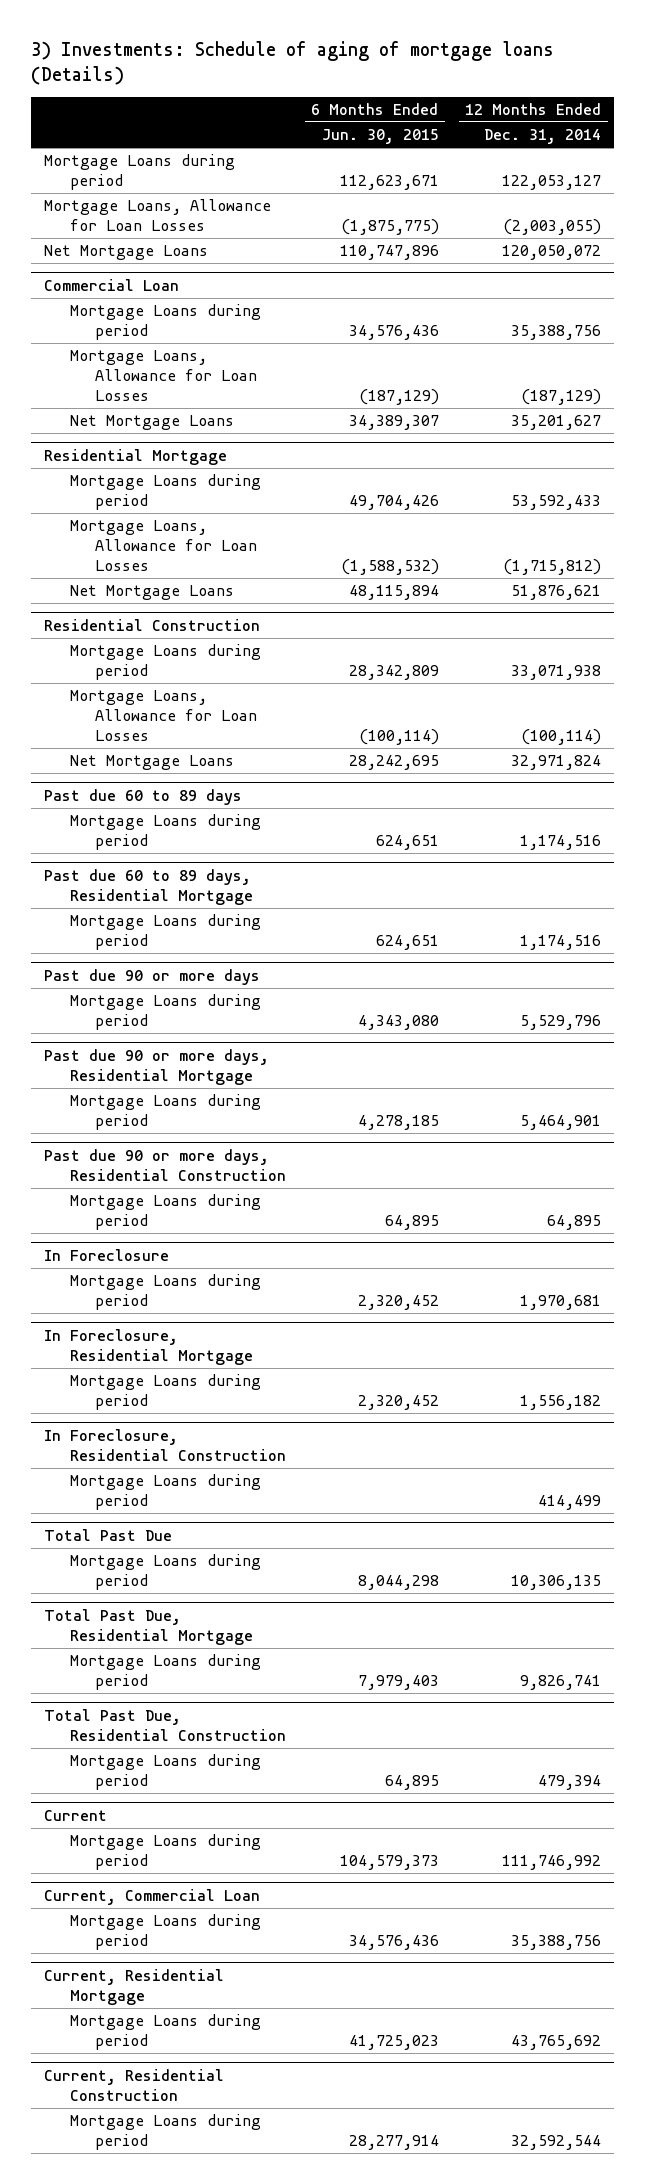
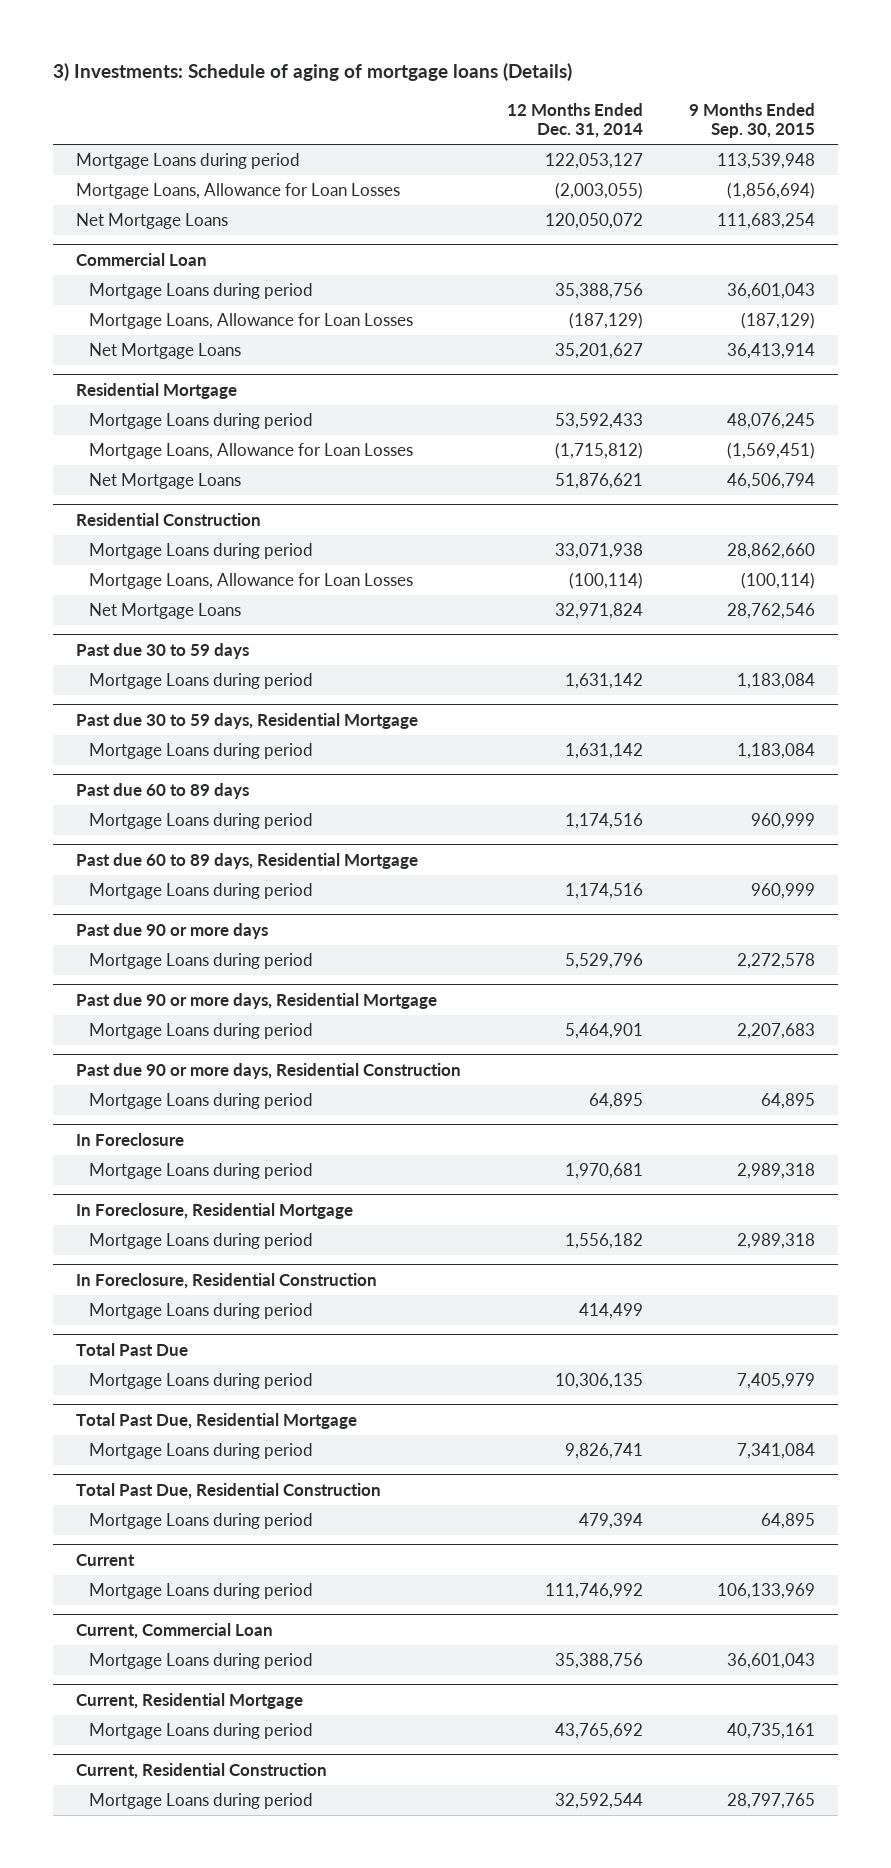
- | 6 Months Ended Jun. 30, 2015 | 12 Months Ended Dec. 31, 2014
+ | 12 Months Ended Dec. 31, 2014 | 9 Months Ended Sep. 30, 2015
+ Past due 30 to 59 days
+ Mortgage Loans during period | 1,631,142 | 1,183,084
+ Past due 30 to 59 days, Residential Mortgage
+ Mortgage Loans during period | 1,631,142 | 1,183,084

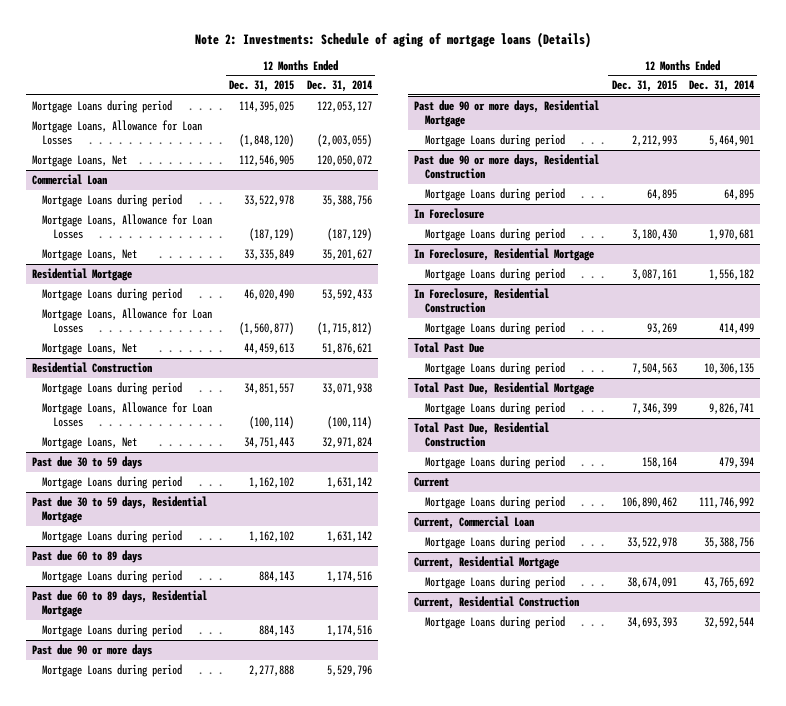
- 3) Investments: Schedule of aging of mortgage loans (Details)
+ Note 2: Investments: Schedule of aging of mortgage loans (Details)
- | 12 Months Ended Dec. 31, 2014 | 9 Months Ended Sep. 30, 2015
+ | 12 Months Ended Dec. 31, 2015 | 12 Months Ended Dec. 31, 2014
- Net Mortgage Loans | 120,050,072 | 111,683,254
+ Mortgage Loans, Net | 112,546,905 | 120,050,072
@ Commercial Loan
- Net Mortgage Loans | 35,201,627 | 36,413,914
+ Mortgage Loans, Net | 33,335,849 | 35,201,627
@ Residential Mortgage
- Net Mortgage Loans | 51,876,621 | 46,506,794
+ Mortgage Loans, Net | 44,459,613 | 51,876,621
@ Residential Construction
- Net Mortgage Loans | 32,971,824 | 28,762,546
+ Mortgage Loans, Net | 34,751,443 | 32,971,824

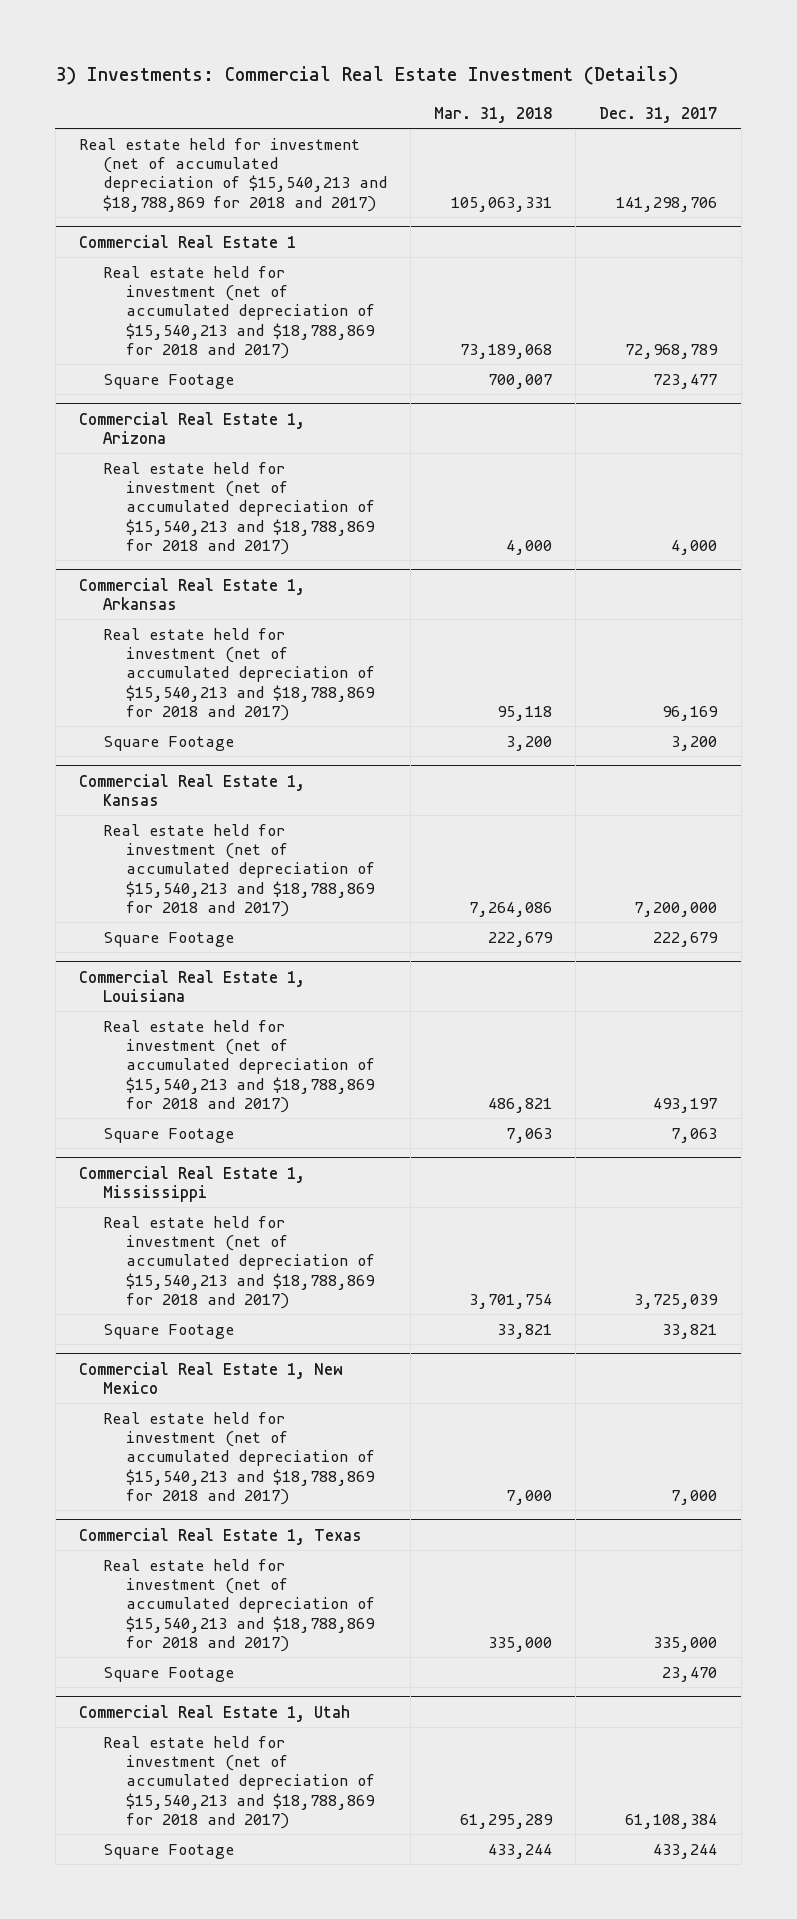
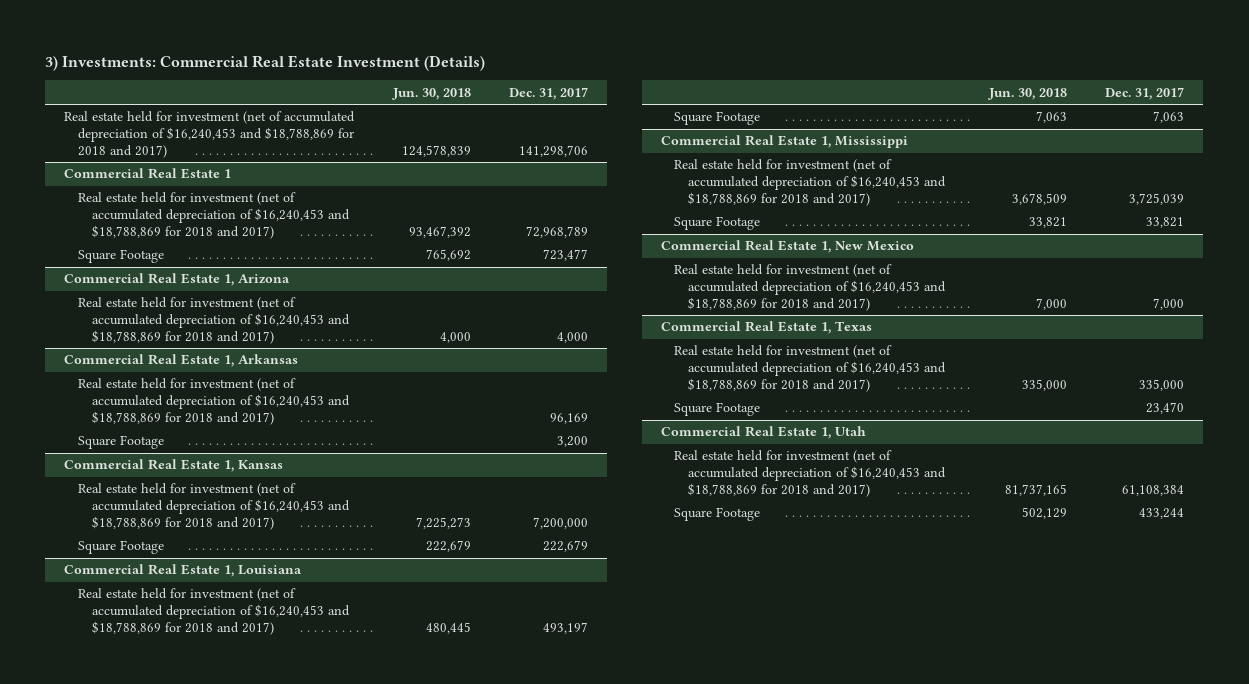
- | Mar. 31, 2018 | Dec. 31, 2017
+ | Jun. 30, 2018 | Dec. 31, 2017
- Real estate held for investment (net of accumulated depreciation of $15,540,213 and $18,788,869 for 2018 and 2017) | 105,063,331 | 141,298,706
+ Real estate held for investment (net of accumulated depreciation of $16,240,453 and $18,788,869 for 2018 and 2017) | 124,578,839 | 141,298,706
@ Commercial Real Estate 1
- Real estate held for investment (net of accumulated depreciation of $15,540,213 and $18,788,869 for 2018 and 2017) | 73,189,068 | 72,968,789
+ Real estate held for investment (net of accumulated depreciation of $16,240,453 and $18,788,869 for 2018 and 2017) | 93,467,392 | 72,968,789
@ Commercial Real Estate 1, Arizona
- Real estate held for investment (net of accumulated depreciation of $15,540,213 and $18,788,869 for 2018 and 2017) | 4,000 | 4,000
+ Real estate held for investment (net of accumulated depreciation of $16,240,453 and $18,788,869 for 2018 and 2017) | 4,000 | 4,000
@ Commercial Real Estate 1, Arkansas
- Real estate held for investment (net of accumulated depreciation of $15,540,213 and $18,788,869 for 2018 and 2017) | 95,118 | 96,169
+ Real estate held for investment (net of accumulated depreciation of $16,240,453 and $18,788,869 for 2018 and 2017) | | 96,169
@ Commercial Real Estate 1, Kansas
- Real estate held for investment (net of accumulated depreciation of $15,540,213 and $18,788,869 for 2018 and 2017) | 7,264,086 | 7,200,000
+ Real estate held for investment (net of accumulated depreciation of $16,240,453 and $18,788,869 for 2018 and 2017) | 7,225,273 | 7,200,000
@ Commercial Real Estate 1, Louisiana
- Real estate held for investment (net of accumulated depreciation of $15,540,213 and $18,788,869 for 2018 and 2017) | 486,821 | 493,197
+ Real estate held for investment (net of accumulated depreciation of $16,240,453 and $18,788,869 for 2018 and 2017) | 480,445 | 493,197
@ Commercial Real Estate 1, Mississippi
- Real estate held for investment (net of accumulated depreciation of $15,540,213 and $18,788,869 for 2018 and 2017) | 3,701,754 | 3,725,039
+ Real estate held for investment (net of accumulated depreciation of $16,240,453 and $18,788,869 for 2018 and 2017) | 3,678,509 | 3,725,039
@ Commercial Real Estate 1, New Mexico
- Real estate held for investment (net of accumulated depreciation of $15,540,213 and $18,788,869 for 2018 and 2017) | 7,000 | 7,000
+ Real estate held for investment (net of accumulated depreciation of $16,240,453 and $18,788,869 for 2018 and 2017) | 7,000 | 7,000
@ Commercial Real Estate 1, Texas
- Real estate held for investment (net of accumulated depreciation of $15,540,213 and $18,788,869 for 2018 and 2017) | 335,000 | 335,000
+ Real estate held for investment (net of accumulated depreciation of $16,240,453 and $18,788,869 for 2018 and 2017) | 335,000 | 335,000
@ Commercial Real Estate 1, Utah
- Real estate held for investment (net of accumulated depreciation of $15,540,213 and $18,788,869 for 2018 and 2017) | 61,295,289 | 61,108,384
+ Real estate held for investment (net of accumulated depreciation of $16,240,453 and $18,788,869 for 2018 and 2017) | 81,737,165 | 61,108,384

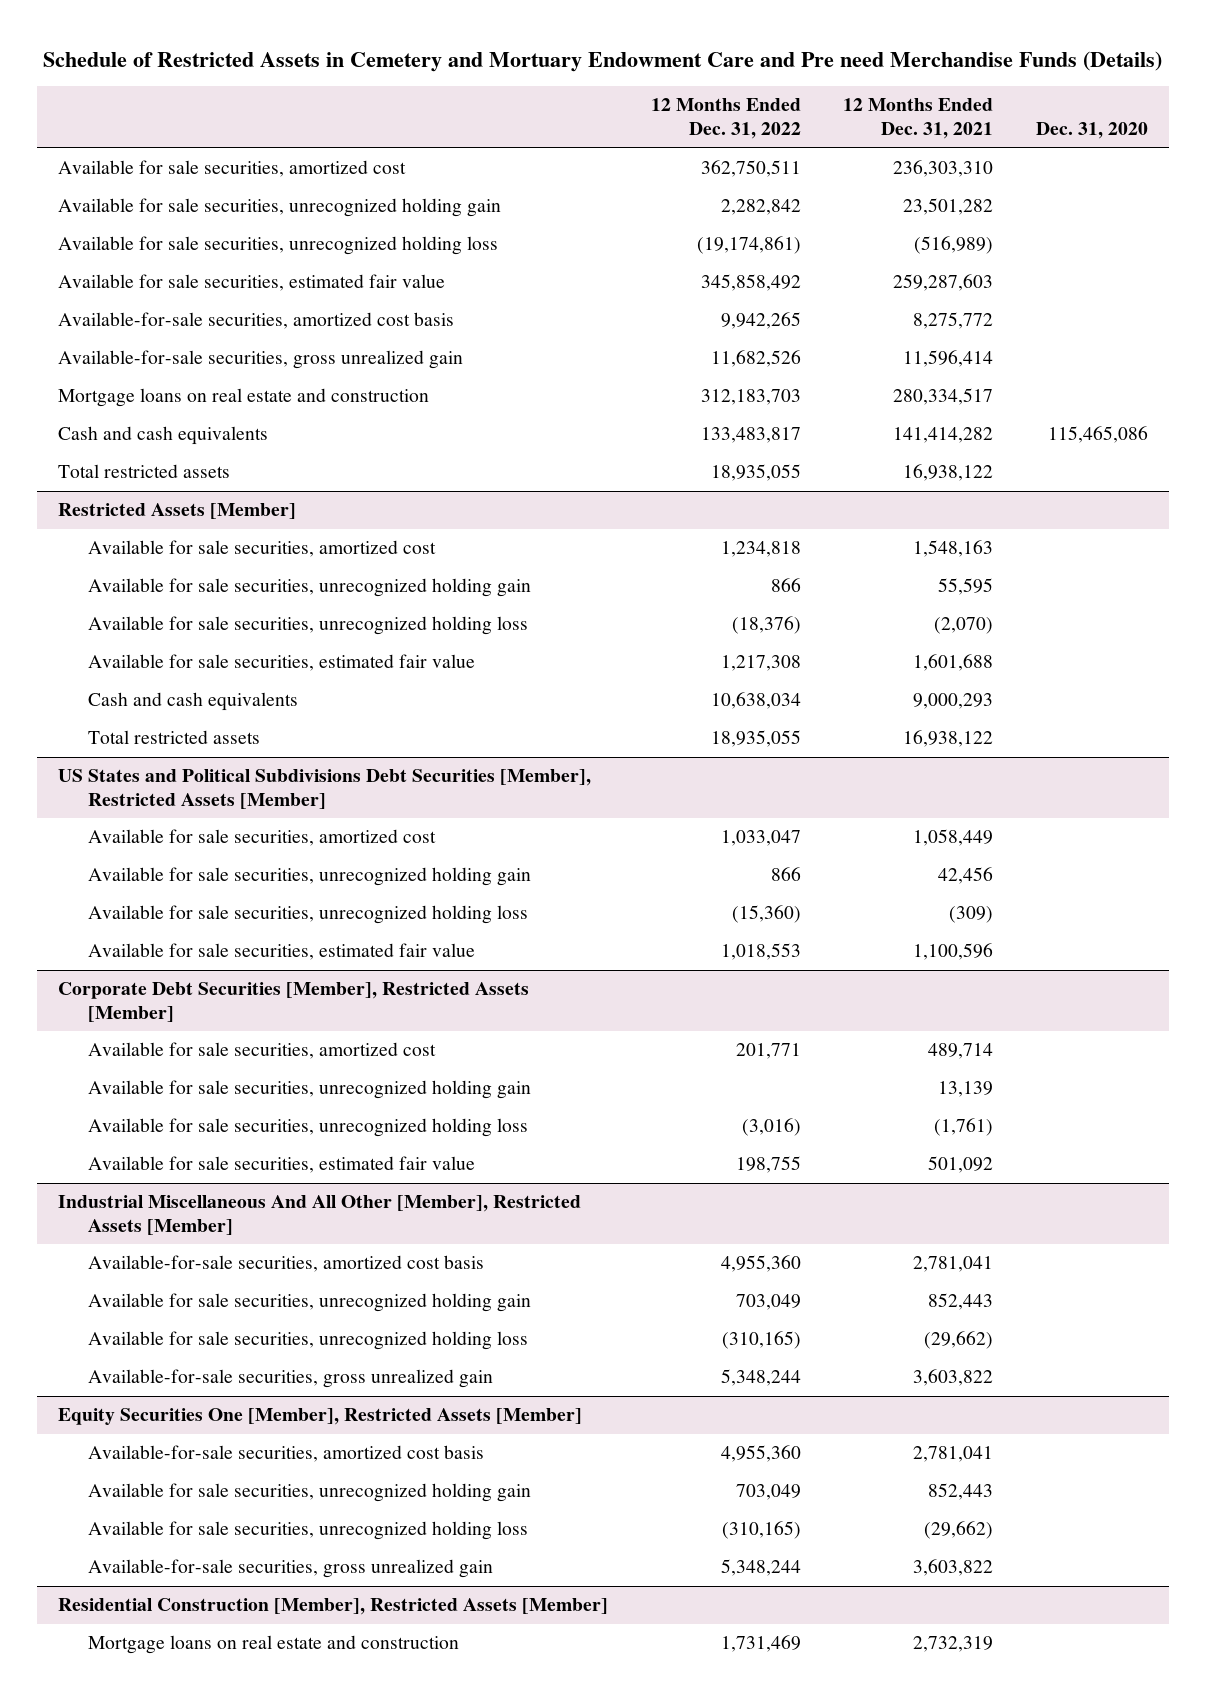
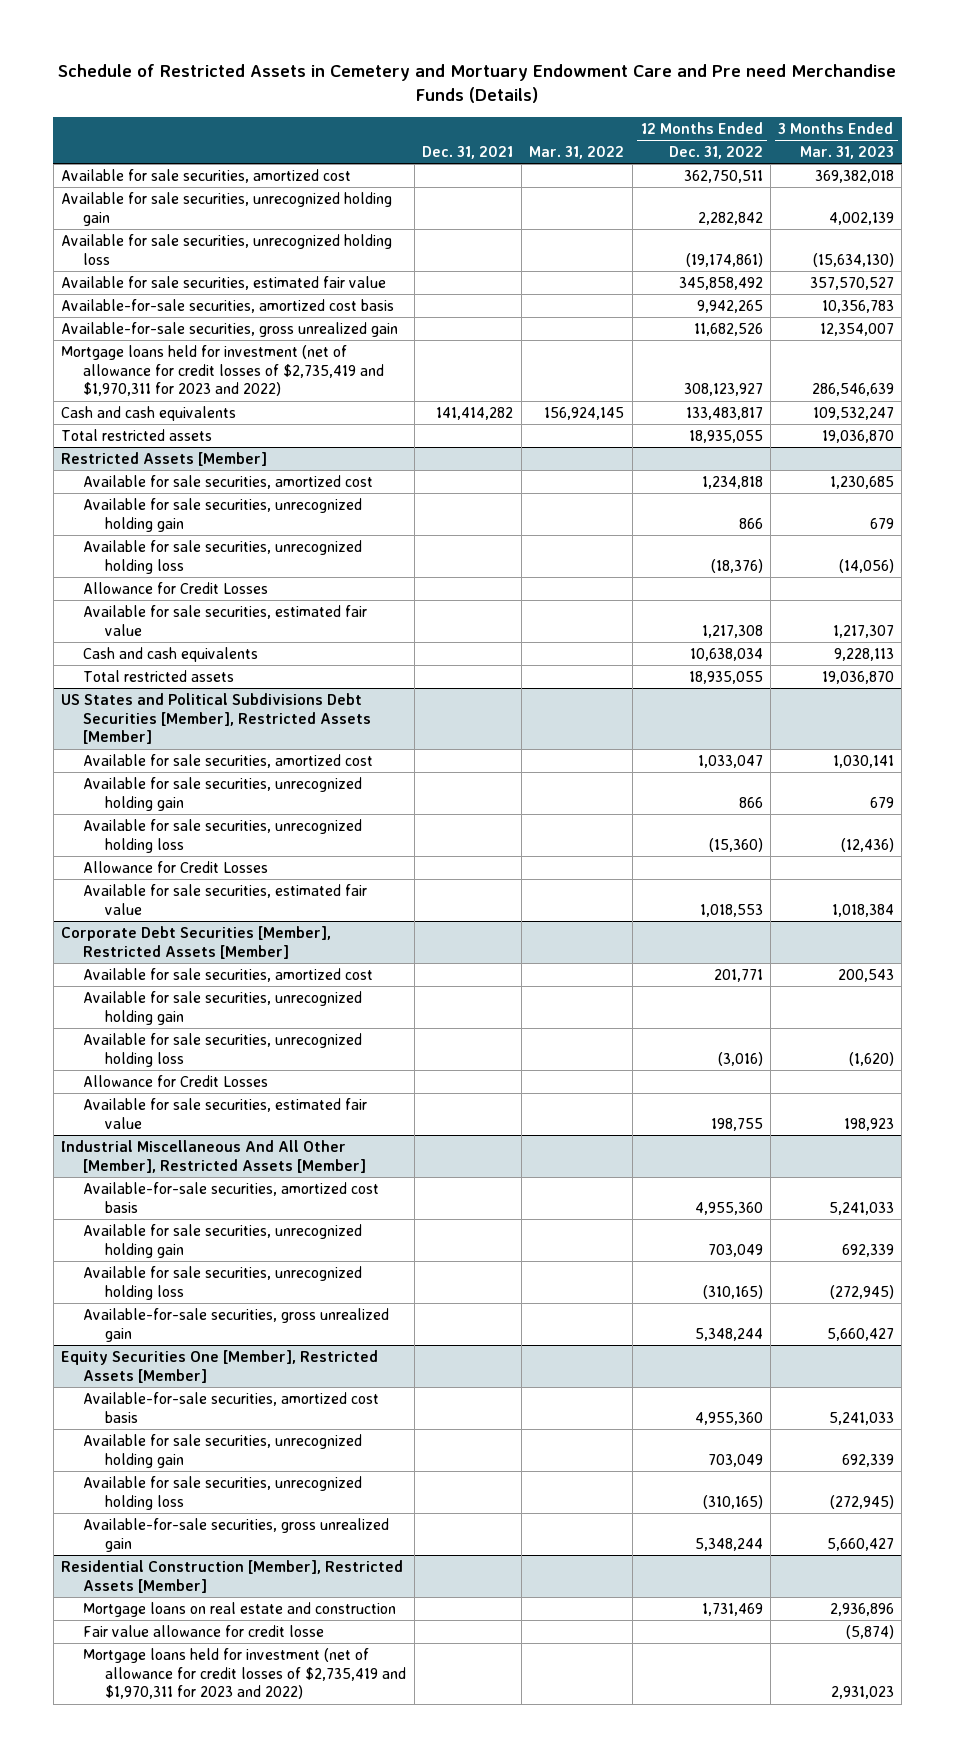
- | 12 Months Ended Dec. 31, 2022 | 12 Months Ended Dec. 31, 2021 | Dec. 31, 2020
+ | Dec. 31, 2021 | Mar. 31, 2022 | 12 Months Ended Dec. 31, 2022 | 3 Months Ended Mar. 31, 2023
- Mortgage loans on real estate and construction | 312,183,703 | 280,334,517 |
+ Mortgage loans held for investment (net of allowance for credit losses of $2,735,419 and $1,970,311 for 2023 and 2022) | | | 308,123,927 | 286,546,639
@ Restricted Assets [Member]
+ Allowance for Credit Losses
@ US States and Political Subdivisions Debt Securities [Member], Restricted Assets [Member]
+ Allowance for Credit Losses
@ Corporate Debt Securities [Member], Restricted Assets [Member]
+ Allowance for Credit Losses
@ Residential Construction [Member], Restricted Assets [Member]
+ Fair value allowance for credit losse | | | | (5,874)
+ Mortgage loans held for investment (net of allowance for credit losses of $2,735,419 and $1,970,311 for 2023 and 2022) | | | | 2,931,023

